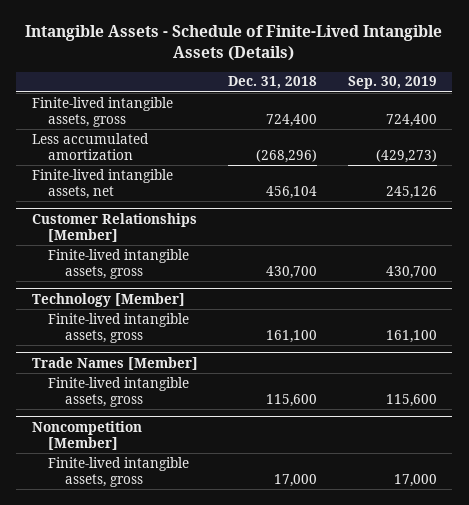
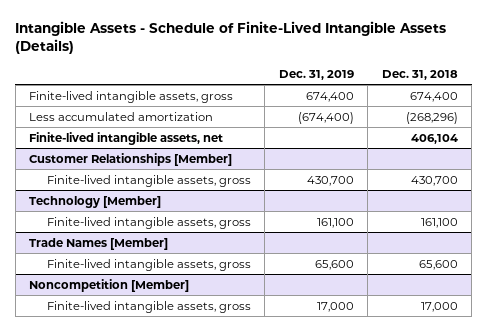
- | Dec. 31, 2018 | Sep. 30, 2019
+ | Dec. 31, 2019 | Dec. 31, 2018
- Finite-lived intangible assets, gross | 724,400 | 724,400
+ Finite-lived intangible assets, gross | 674,400 | 674,400
- Finite-lived intangible assets, net | 456,104 | 245,126
+ Finite-lived intangible assets, net | | 406,104
@ Trade Names [Member]
- Finite-lived intangible assets, gross | 115,600 | 115,600
+ Finite-lived intangible assets, gross | 65,600 | 65,600

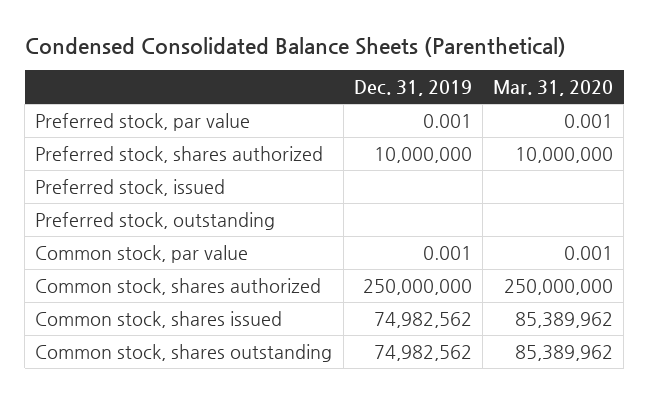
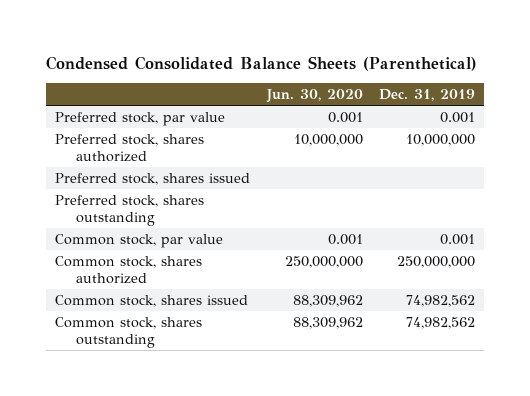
- | Dec. 31, 2019 | Mar. 31, 2020
+ | Jun. 30, 2020 | Dec. 31, 2019
- Preferred stock, issued
- Preferred stock, outstanding
+ Preferred stock, shares issued
+ Preferred stock, shares outstanding

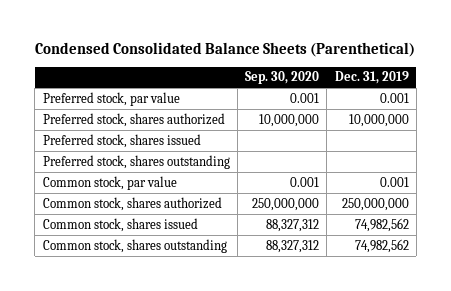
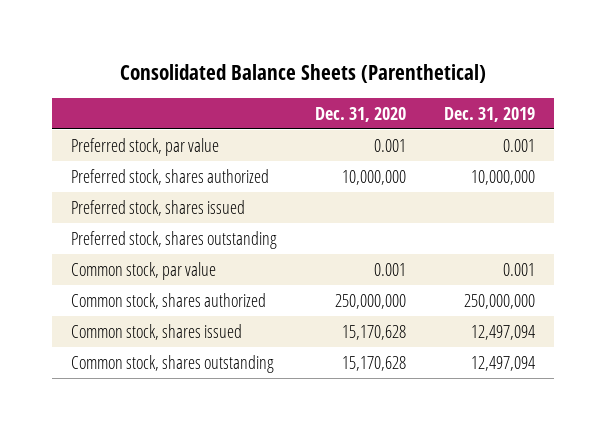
- Condensed Consolidated Balance Sheets (Parenthetical)
+ Consolidated Balance Sheets (Parenthetical)
- | Sep. 30, 2020 | Dec. 31, 2019
+ | Dec. 31, 2020 | Dec. 31, 2019
- Common stock, shares issued | 88,327,312 | 74,982,562
- Common stock, shares outstanding | 88,327,312 | 74,982,562
+ Common stock, shares issued | 15,170,628 | 12,497,094
+ Common stock, shares outstanding | 15,170,628 | 12,497,094

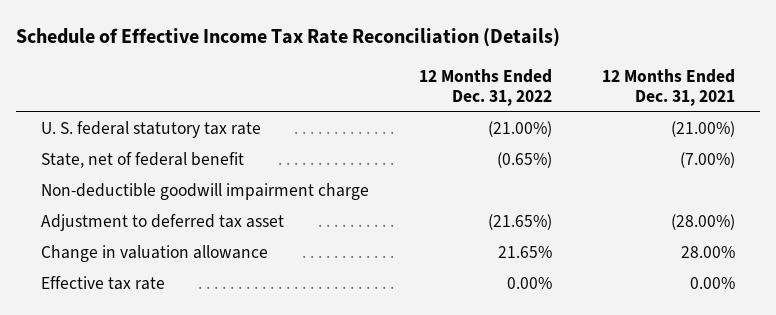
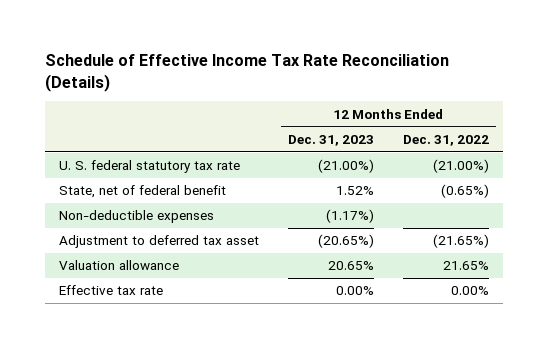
- | 12 Months Ended Dec. 31, 2022 | 12 Months Ended Dec. 31, 2021
+ | 12 Months Ended Dec. 31, 2023 | 12 Months Ended Dec. 31, 2022
- Non-deductible goodwill impairment charge
+ Non-deductible expenses | (1.17%) |
- Change in valuation allowance | 21.65% | 28.00%
+ Valuation allowance | 20.65% | 21.65%

